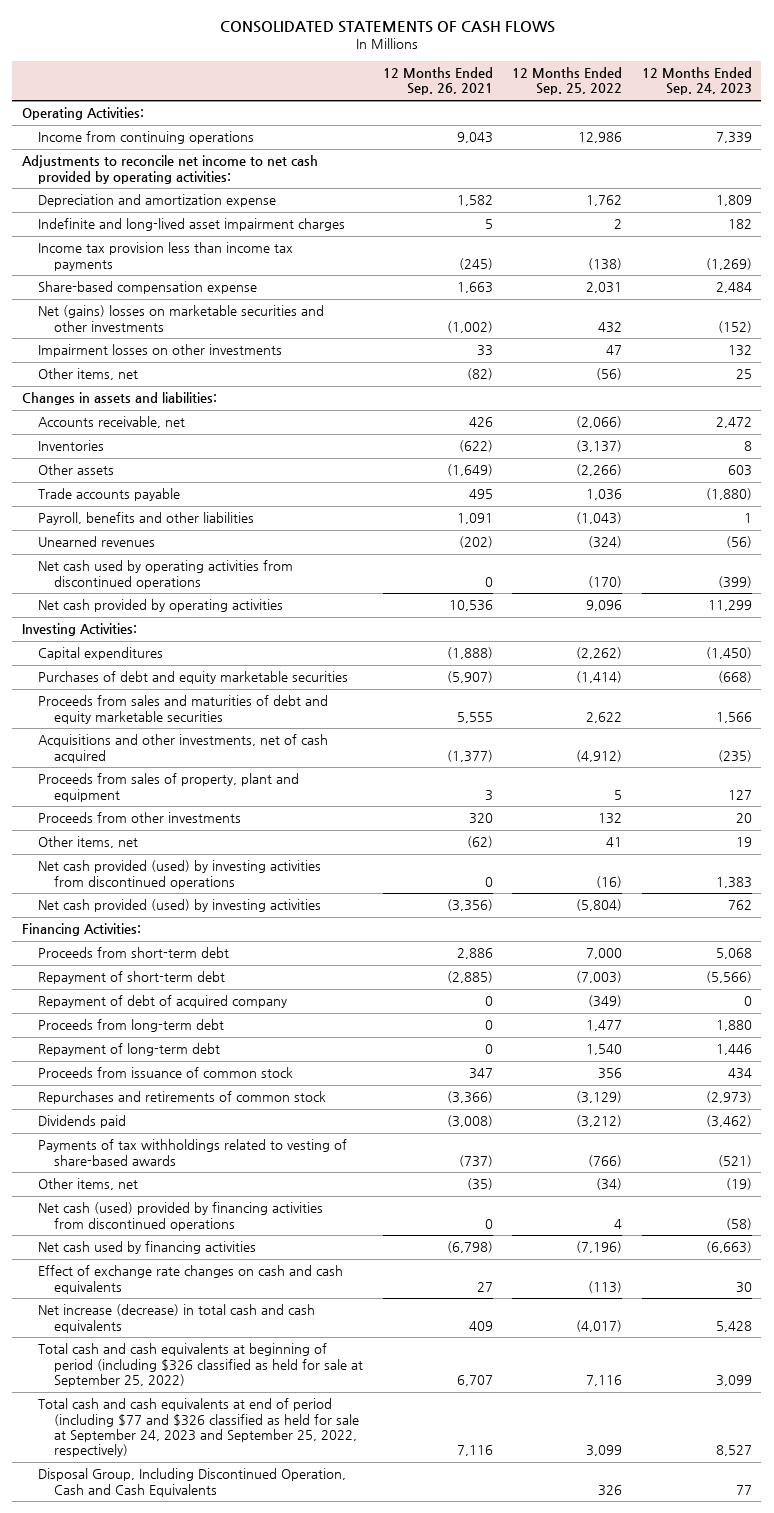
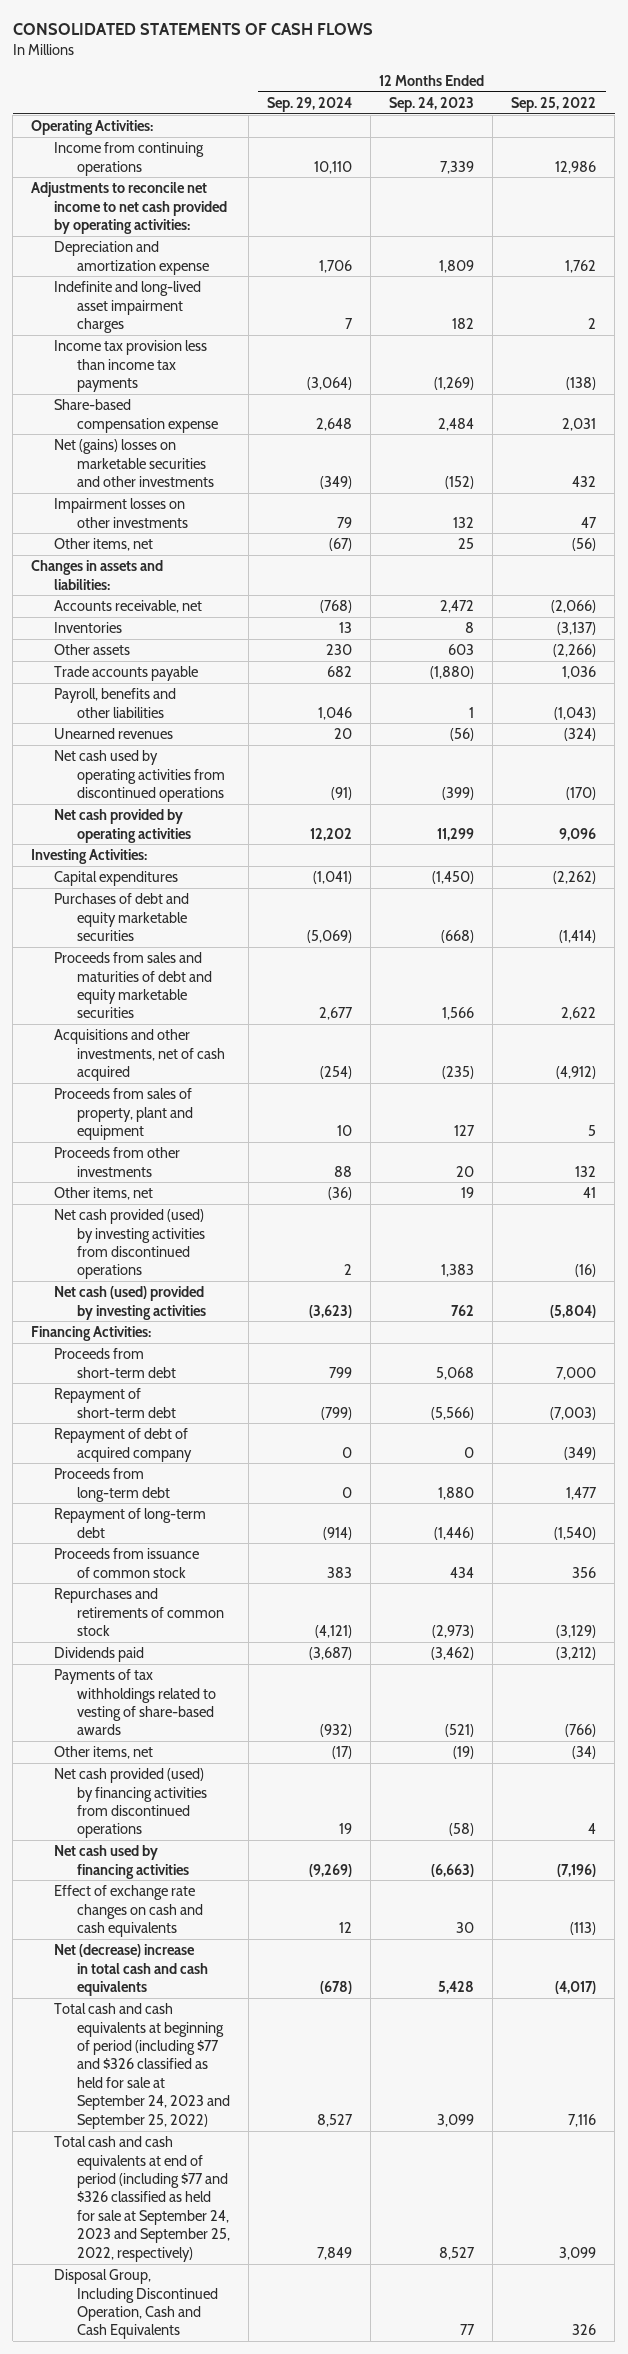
- | 12 Months Ended Sep. 26, 2021 | 12 Months Ended Sep. 25, 2022 | 12 Months Ended Sep. 24, 2023
+ | 12 Months Ended Sep. 29, 2024 | 12 Months Ended Sep. 24, 2023 | 12 Months Ended Sep. 25, 2022
- Net cash provided (used) by investing activities | (3,356) | (5,804) | 762
+ Net cash (used) provided by investing activities | (3,623) | 762 | (5,804)
- Repayment of long-term debt | 0 | 1,540 | 1,446
+ Repayment of long-term debt | (914) | (1,446) | (1,540)
- Net cash (used) provided by financing activities from discontinued operations | 0 | 4 | (58)
+ Net cash provided (used) by financing activities from discontinued operations | 19 | (58) | 4
- Net increase (decrease) in total cash and cash equivalents | 409 | (4,017) | 5,428
- Total cash and cash equivalents at beginning of period (including $326 classified as held for sale at September 25, 2022) | 6,707 | 7,116 | 3,099
+ Net (decrease) increase in total cash and cash equivalents | (678) | 5,428 | (4,017)
+ Total cash and cash equivalents at beginning of period (including $77 and $326 classified as held for sale at September 24, 2023 and September 25, 2022) | 8,527 | 3,099 | 7,116

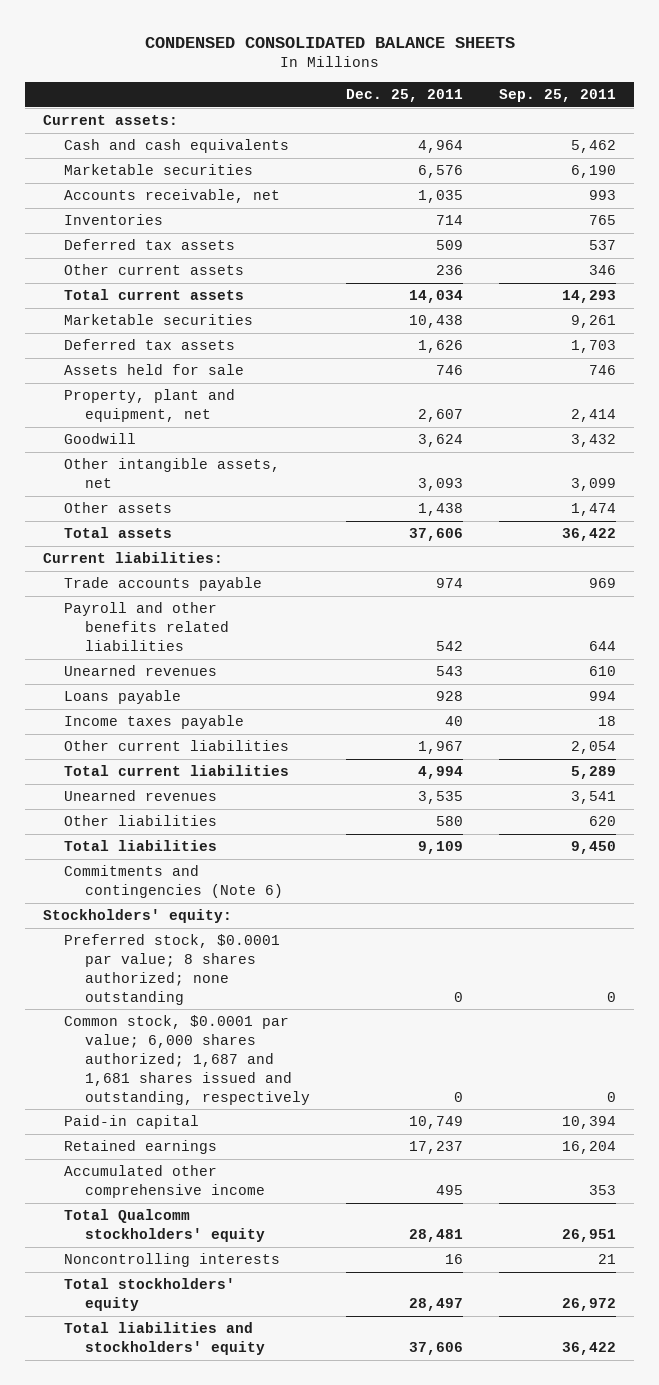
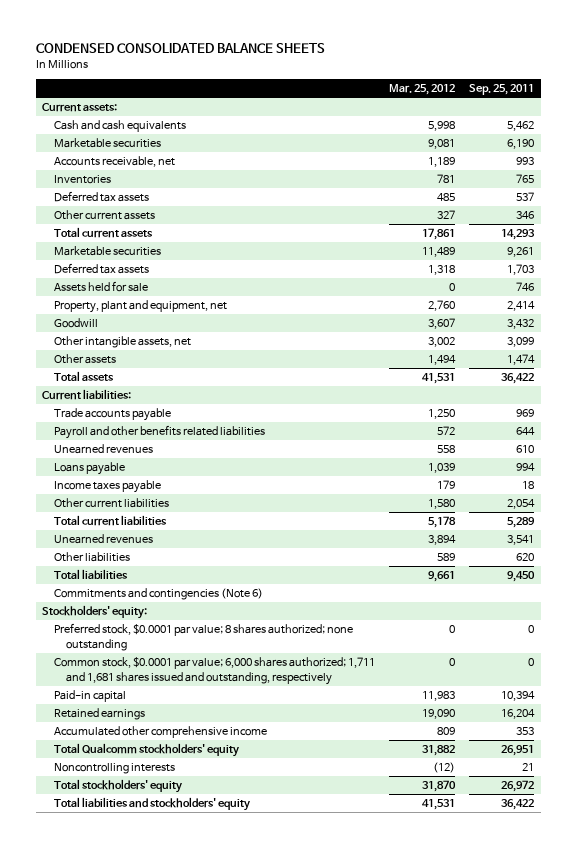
- | Dec. 25, 2011 | Sep. 25, 2011
+ | Mar. 25, 2012 | Sep. 25, 2011
- Common stock, $0.0001 par value; 6,000 shares authorized; 1,687 and 1,681 shares issued and outstanding, respectively | 0 | 0
+ Common stock, $0.0001 par value; 6,000 shares authorized; 1,711 and 1,681 shares issued and outstanding, respectively | 0 | 0

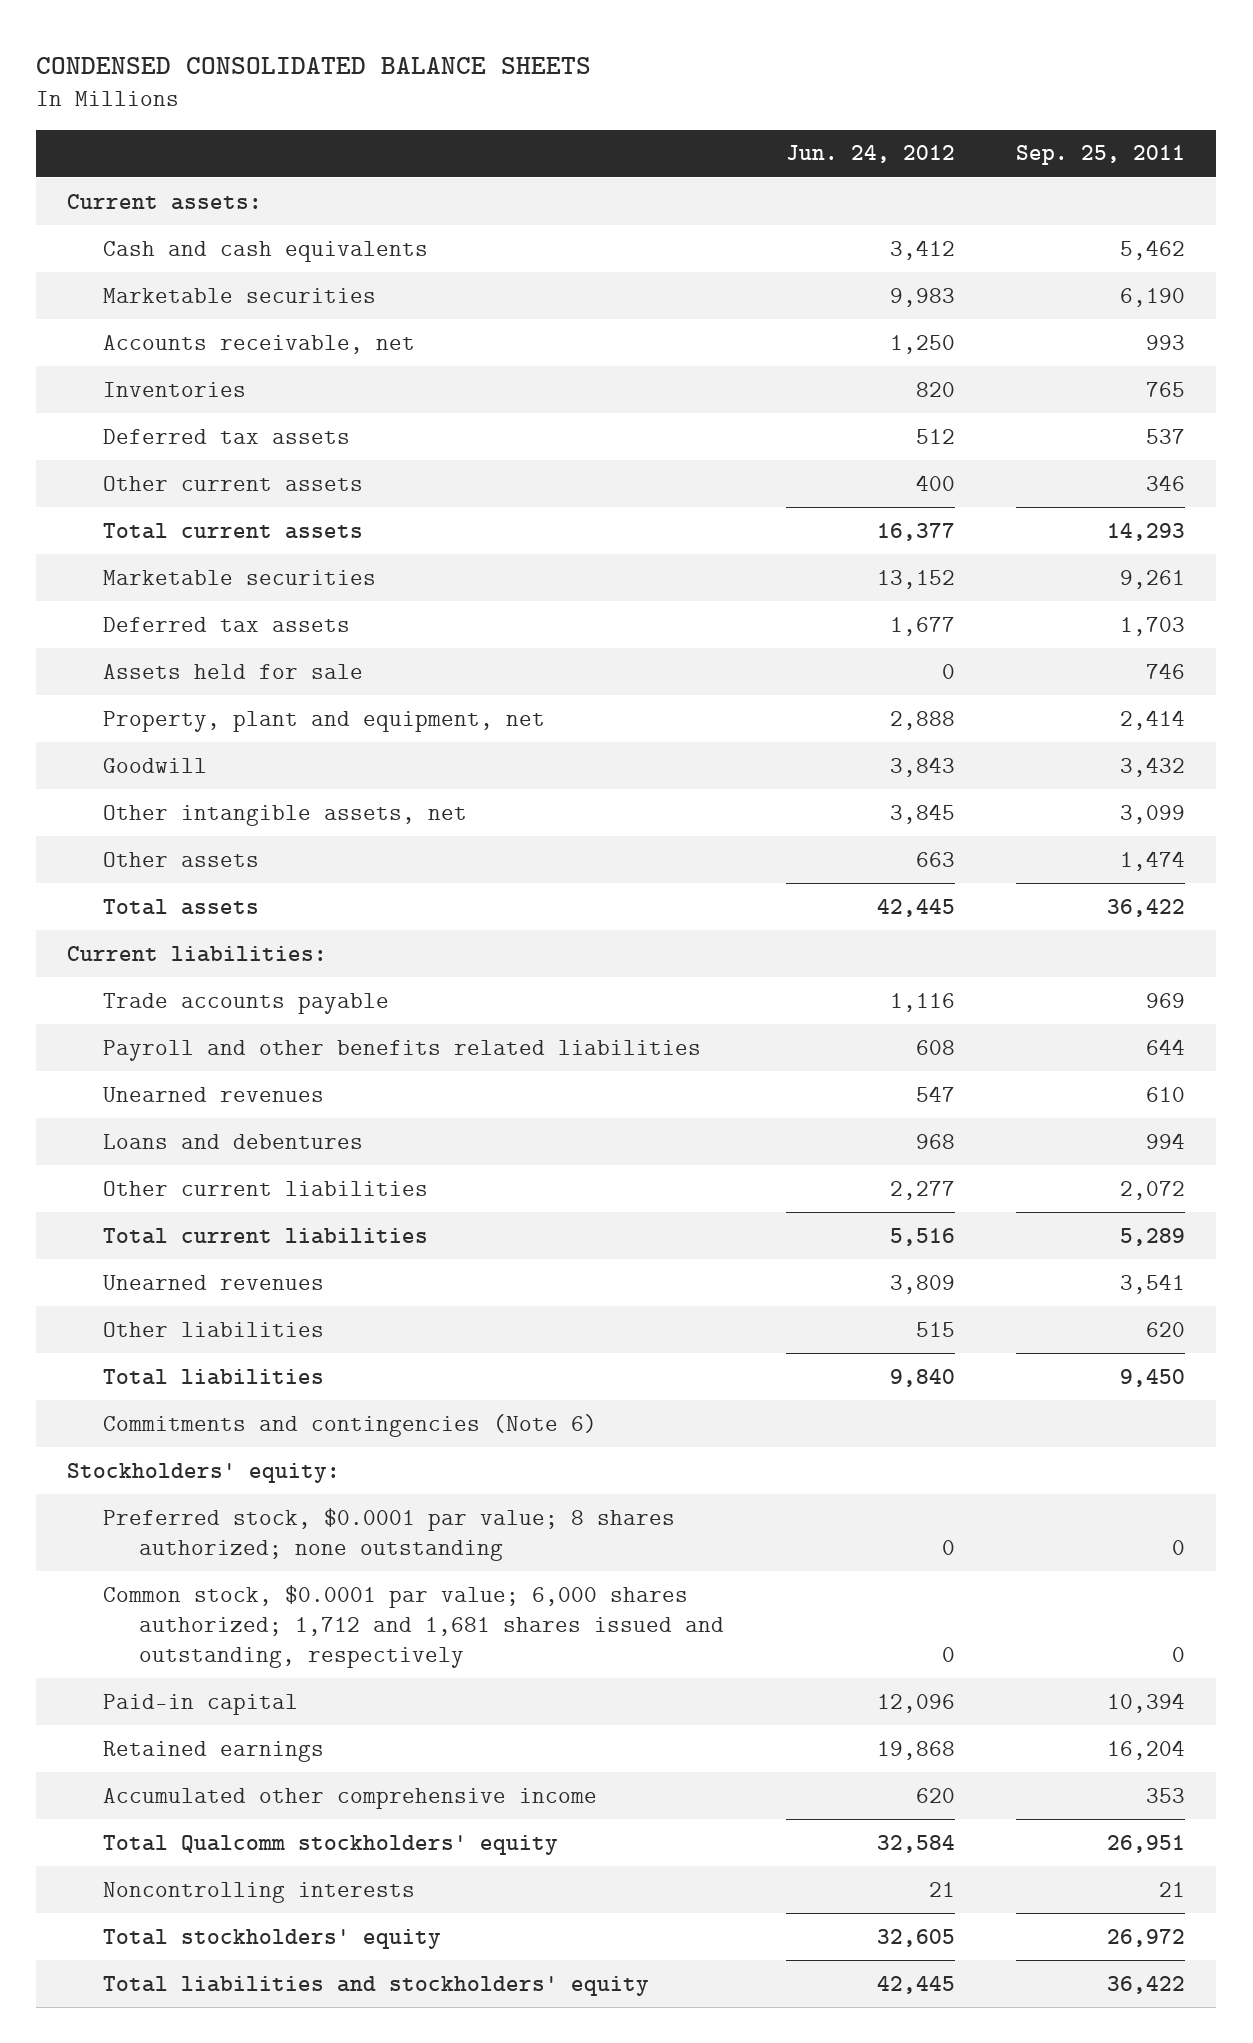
- | Mar. 25, 2012 | Sep. 25, 2011
+ | Jun. 24, 2012 | Sep. 25, 2011
- Loans payable | 1,039 | 994
- Income taxes payable | 179 | 18
- Other current liabilities | 1,580 | 2,054
+ Loans and debentures | 968 | 994
+ Other current liabilities | 2,277 | 2,072
- Common stock, $0.0001 par value; 6,000 shares authorized; 1,711 and 1,681 shares issued and outstanding, respectively | 0 | 0
+ Common stock, $0.0001 par value; 6,000 shares authorized; 1,712 and 1,681 shares issued and outstanding, respectively | 0 | 0

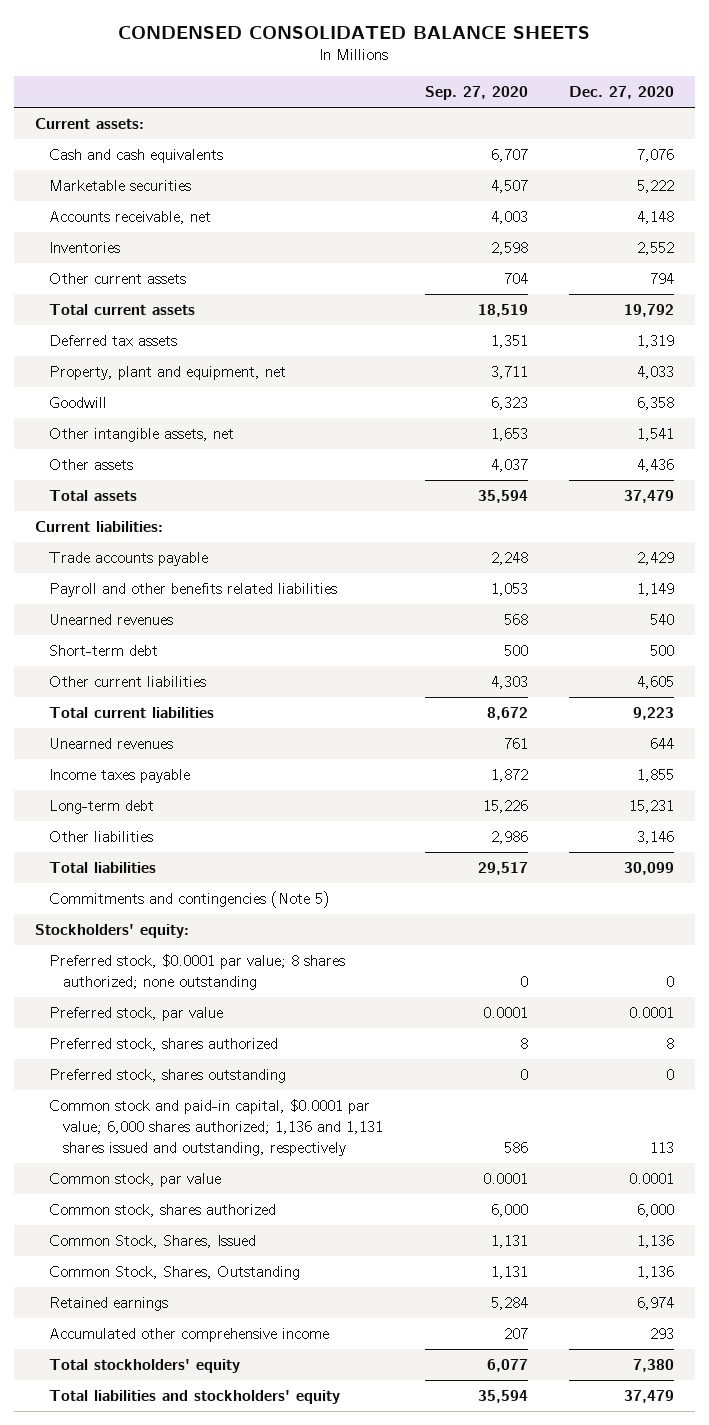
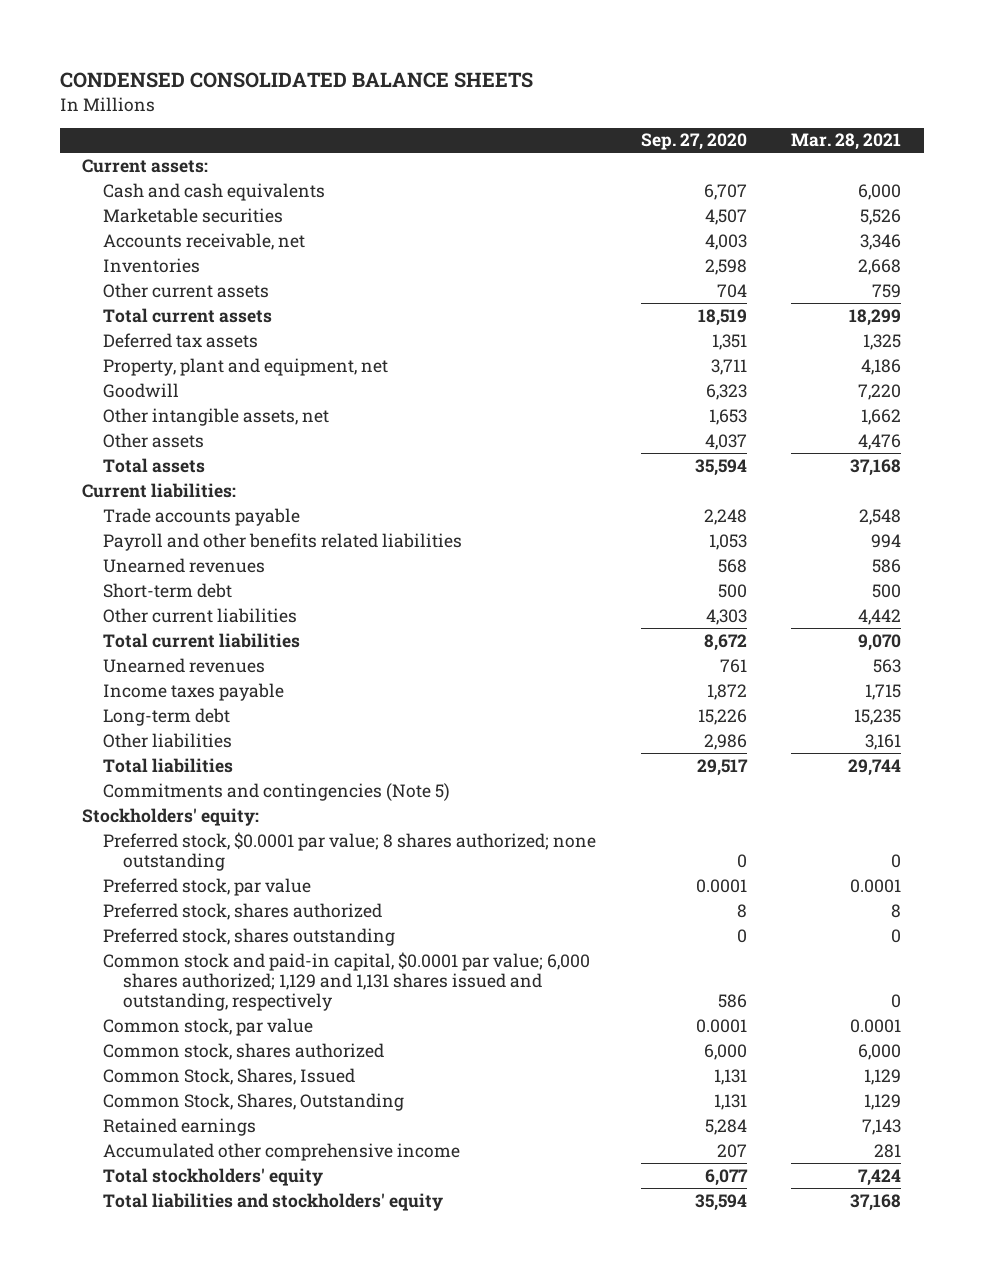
- | Sep. 27, 2020 | Dec. 27, 2020
+ | Sep. 27, 2020 | Mar. 28, 2021
- Common stock and paid-in capital, $0.0001 par value; 6,000 shares authorized; 1,136 and 1,131 shares issued and outstanding, respectively | 586 | 113
+ Common stock and paid-in capital, $0.0001 par value; 6,000 shares authorized; 1,129 and 1,131 shares issued and outstanding, respectively | 586 | 0

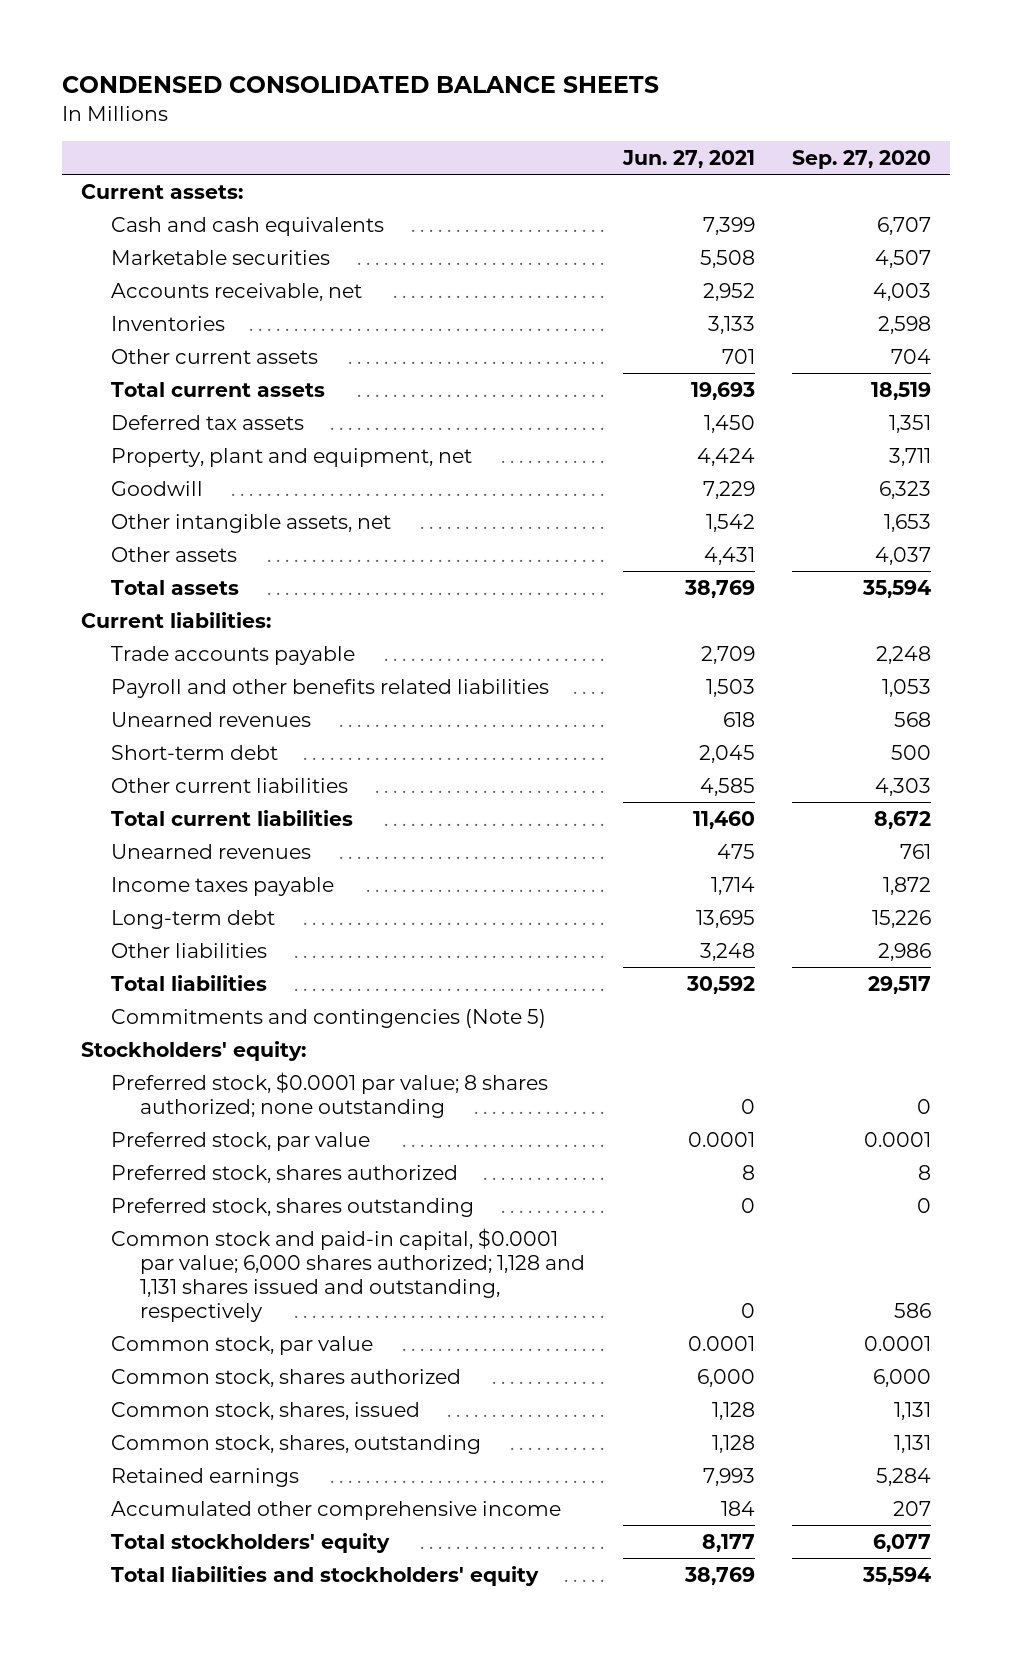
- | Sep. 27, 2020 | Mar. 28, 2021
+ | Jun. 27, 2021 | Sep. 27, 2020
- Common stock and paid-in capital, $0.0001 par value; 6,000 shares authorized; 1,129 and 1,131 shares issued and outstanding, respectively | 586 | 0
+ Common stock and paid-in capital, $0.0001 par value; 6,000 shares authorized; 1,128 and 1,131 shares issued and outstanding, respectively | 0 | 586
- Common Stock, Shares, Issued | 1,131 | 1,129
- Common Stock, Shares, Outstanding | 1,131 | 1,129
+ Common stock, shares, issued | 1,128 | 1,131
+ Common stock, shares, outstanding | 1,128 | 1,131

